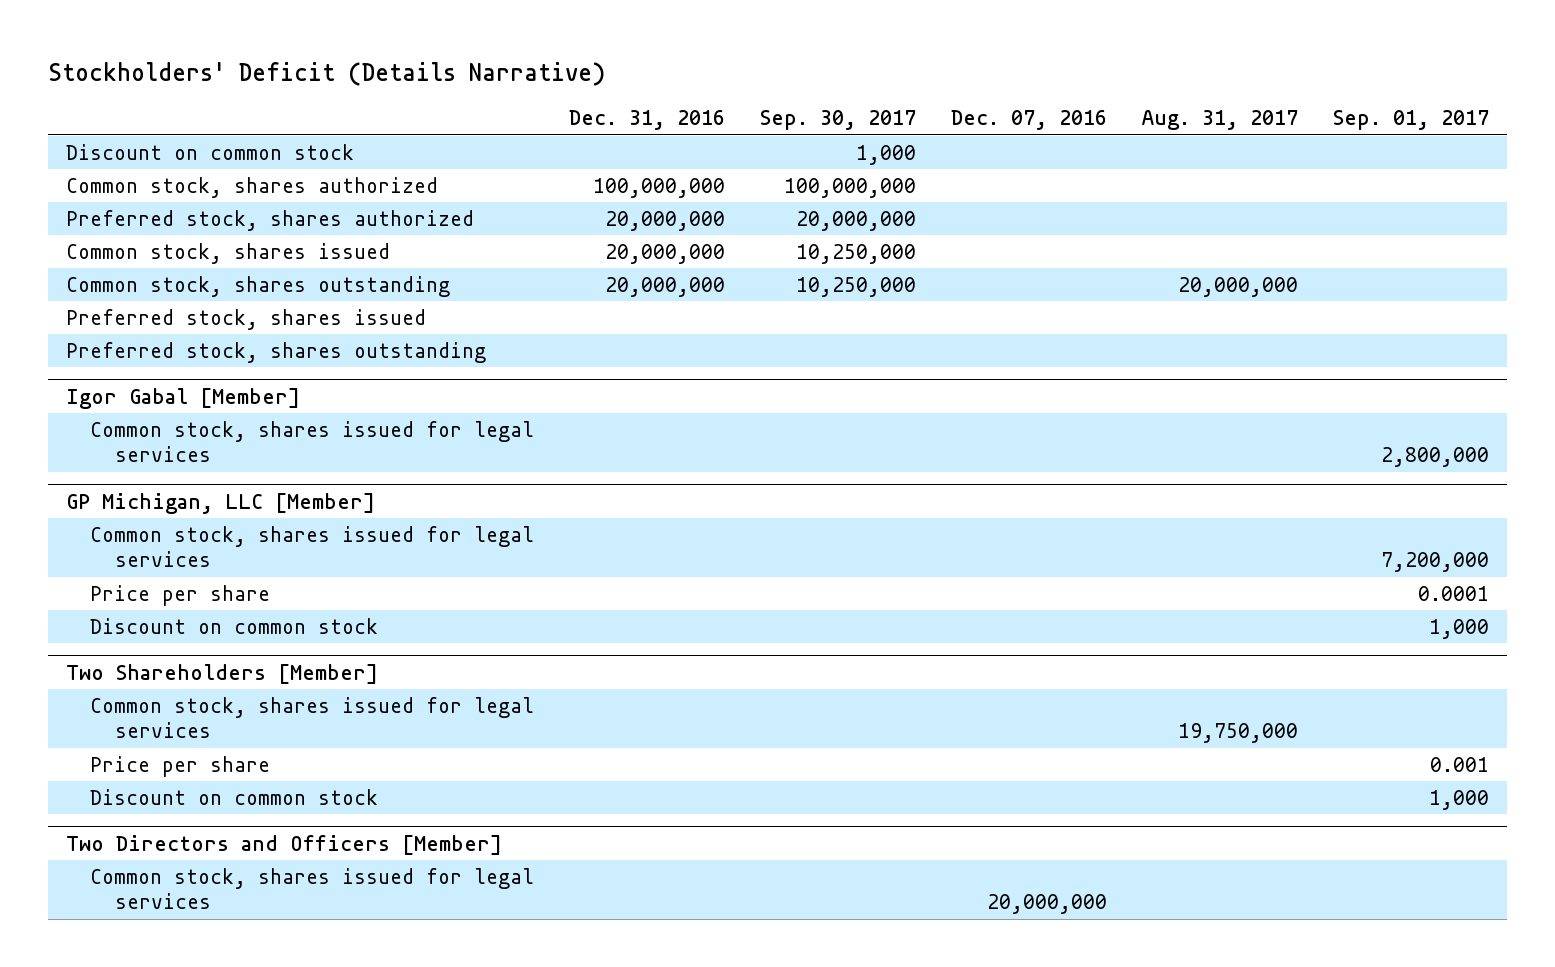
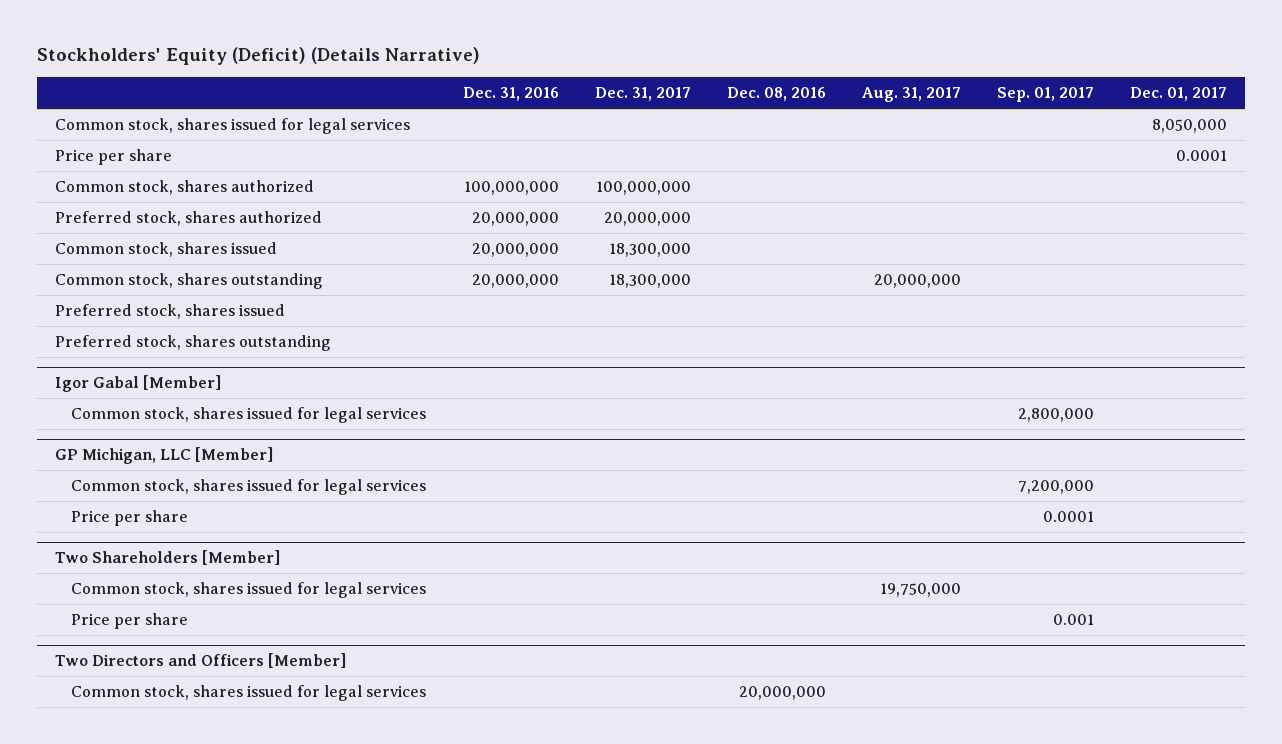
- Stockholders' Deficit (Details Narrative)
+ Stockholders' Equity (Deficit) (Details Narrative)
- | Dec. 31, 2016 | Sep. 30, 2017 | Dec. 07, 2016 | Aug. 31, 2017 | Sep. 01, 2017
+ | Dec. 31, 2016 | Dec. 31, 2017 | Dec. 08, 2016 | Aug. 31, 2017 | Sep. 01, 2017 | Dec. 01, 2017
- Discount on common stock | | 1,000 | | |
+ Common stock, shares issued for legal services | | | | | | 8,050,000
+ Price per share | | | | | | 0.0001
@ GP Michigan, LLC [Member]
- Discount on common stock | | | | | 1,000
@ Two Shareholders [Member]
- Discount on common stock | | | | | 1,000

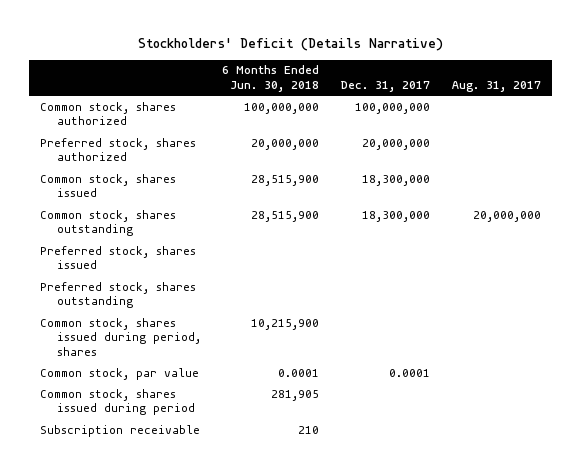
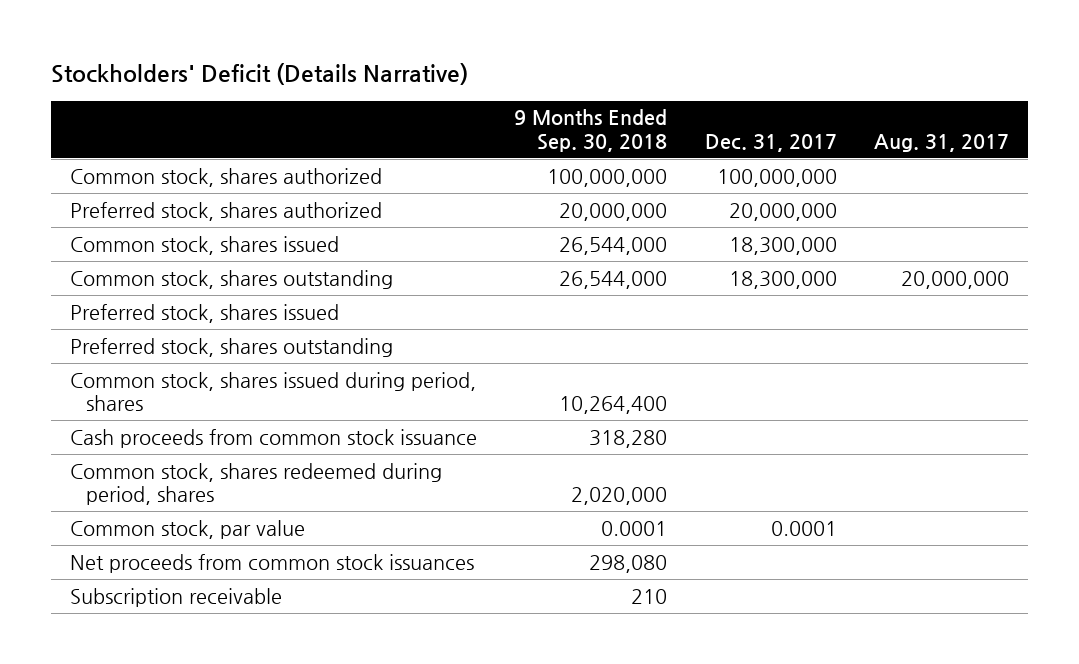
- | 6 Months Ended Jun. 30, 2018 | Dec. 31, 2017 | Aug. 31, 2017
+ | 9 Months Ended Sep. 30, 2018 | Dec. 31, 2017 | Aug. 31, 2017
+ Cash proceeds from common stock issuance | 318,280 | |
+ Common stock, shares redeemed during period, shares | 2,020,000 | |
- Common stock, shares issued during period | 281,905 | |
+ Net proceeds from common stock issuances | 298,080 | |

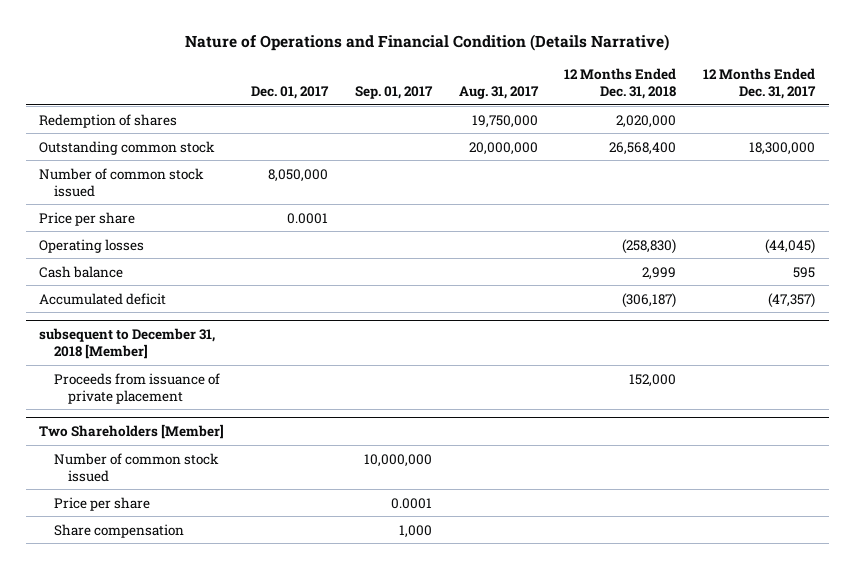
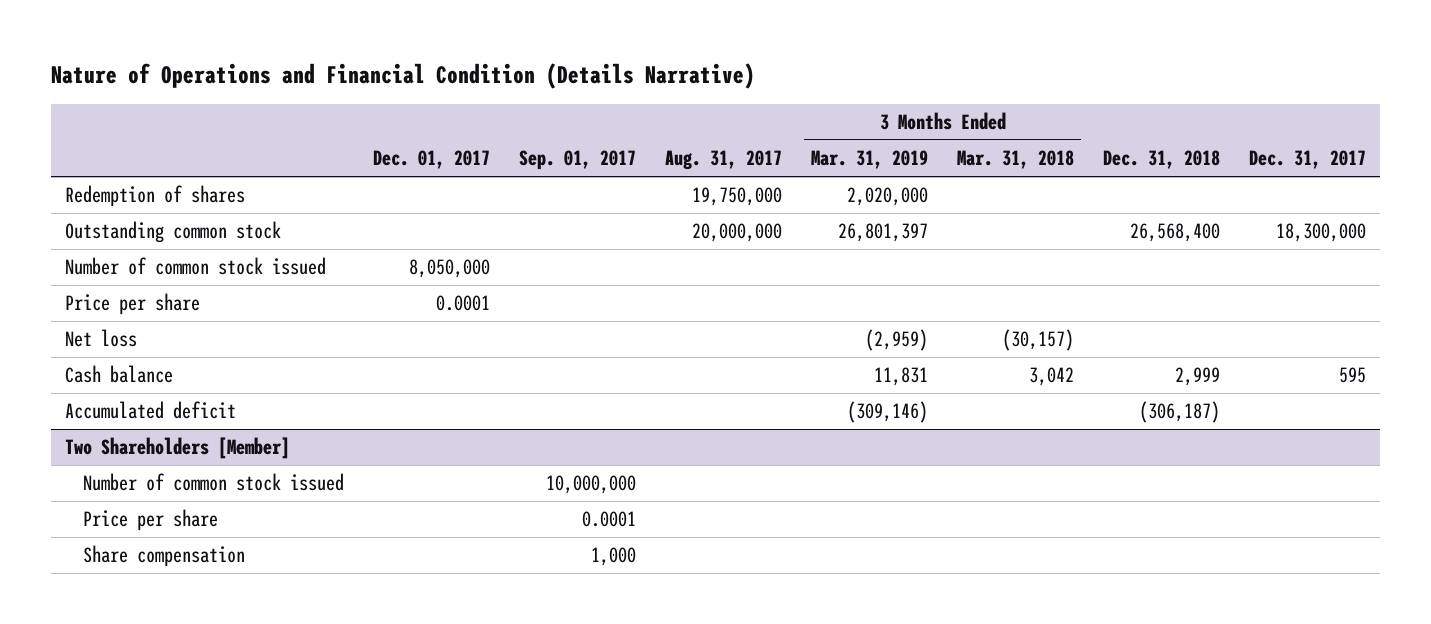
- | Dec. 01, 2017 | Sep. 01, 2017 | Aug. 31, 2017 | 12 Months Ended Dec. 31, 2018 | 12 Months Ended Dec. 31, 2017
+ | Dec. 01, 2017 | Sep. 01, 2017 | Aug. 31, 2017 | 3 Months Ended Mar. 31, 2019 | 3 Months Ended Mar. 31, 2018 | Dec. 31, 2018 | Dec. 31, 2017
- Operating losses | | | | (258,830) | (44,045)
+ Net loss | | | | (2,959) | (30,157) | |
- subsequent to December 31, 2018 [Member]
- Proceeds from issuance of private placement | | | | 152,000 |

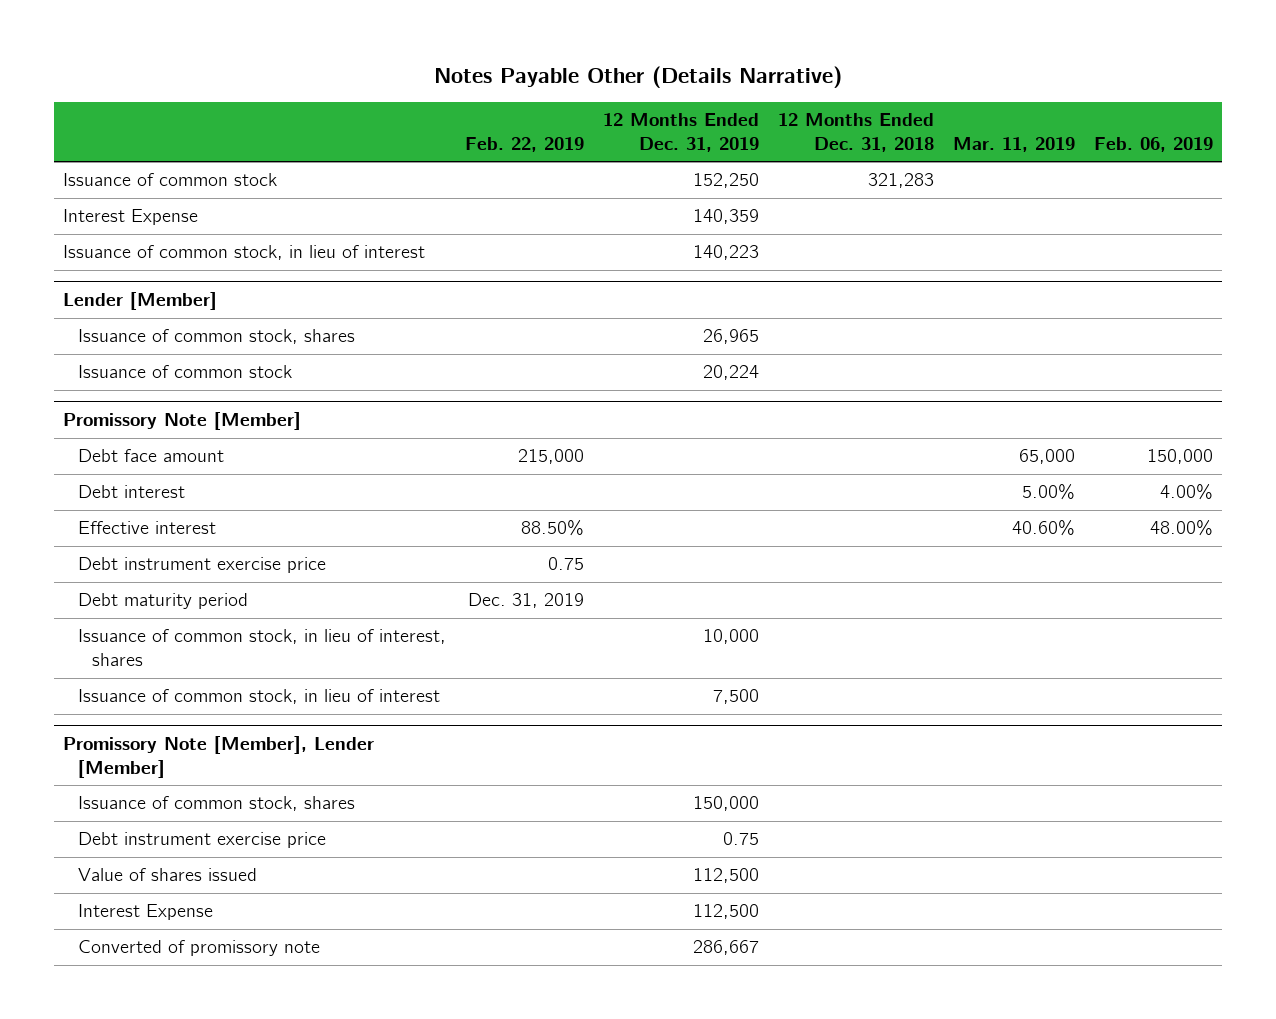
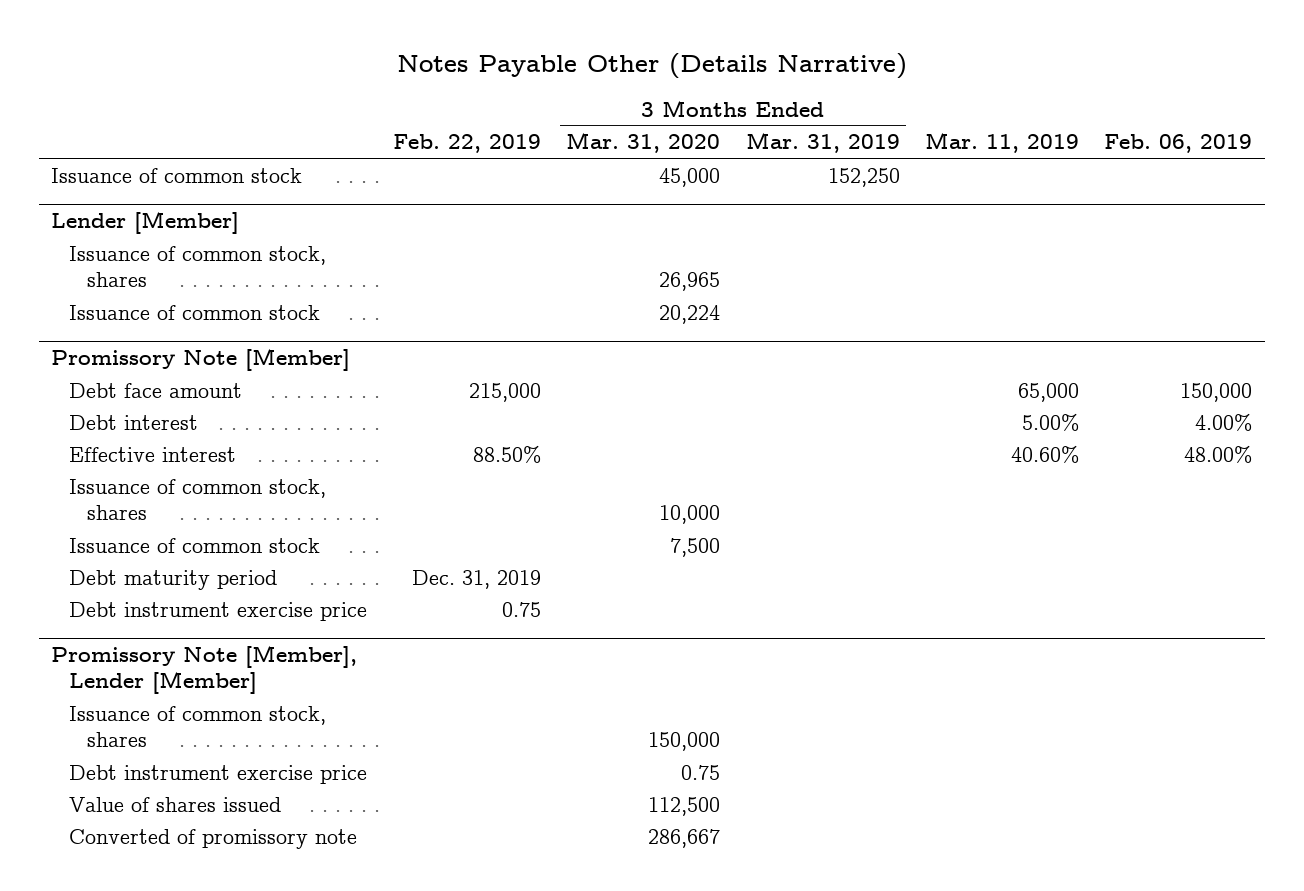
- | Feb. 22, 2019 | 12 Months Ended Dec. 31, 2019 | 12 Months Ended Dec. 31, 2018 | Mar. 11, 2019 | Feb. 06, 2019
+ | Feb. 22, 2019 | 3 Months Ended Mar. 31, 2020 | 3 Months Ended Mar. 31, 2019 | Mar. 11, 2019 | Feb. 06, 2019
- Interest Expense | | 140,359 | | |
- Issuance of common stock, in lieu of interest | | 140,223 | | |
@ Promissory Note [Member]
+ Issuance of common stock, shares | | 10,000 | | |
+ Issuance of common stock | | 7,500 | | |
- Issuance of common stock, in lieu of interest, shares | | 10,000 | | |
- Issuance of common stock, in lieu of interest | | 7,500 | | |
moved down: Debt instrument exercise price | 0.75 | | | |
@ Promissory Note [Member], Lender [Member]
- Interest Expense | | 112,500 | | |

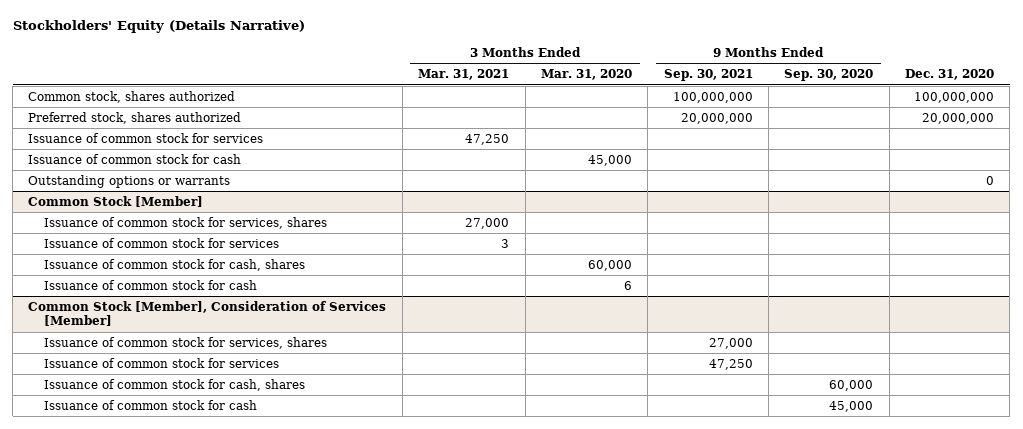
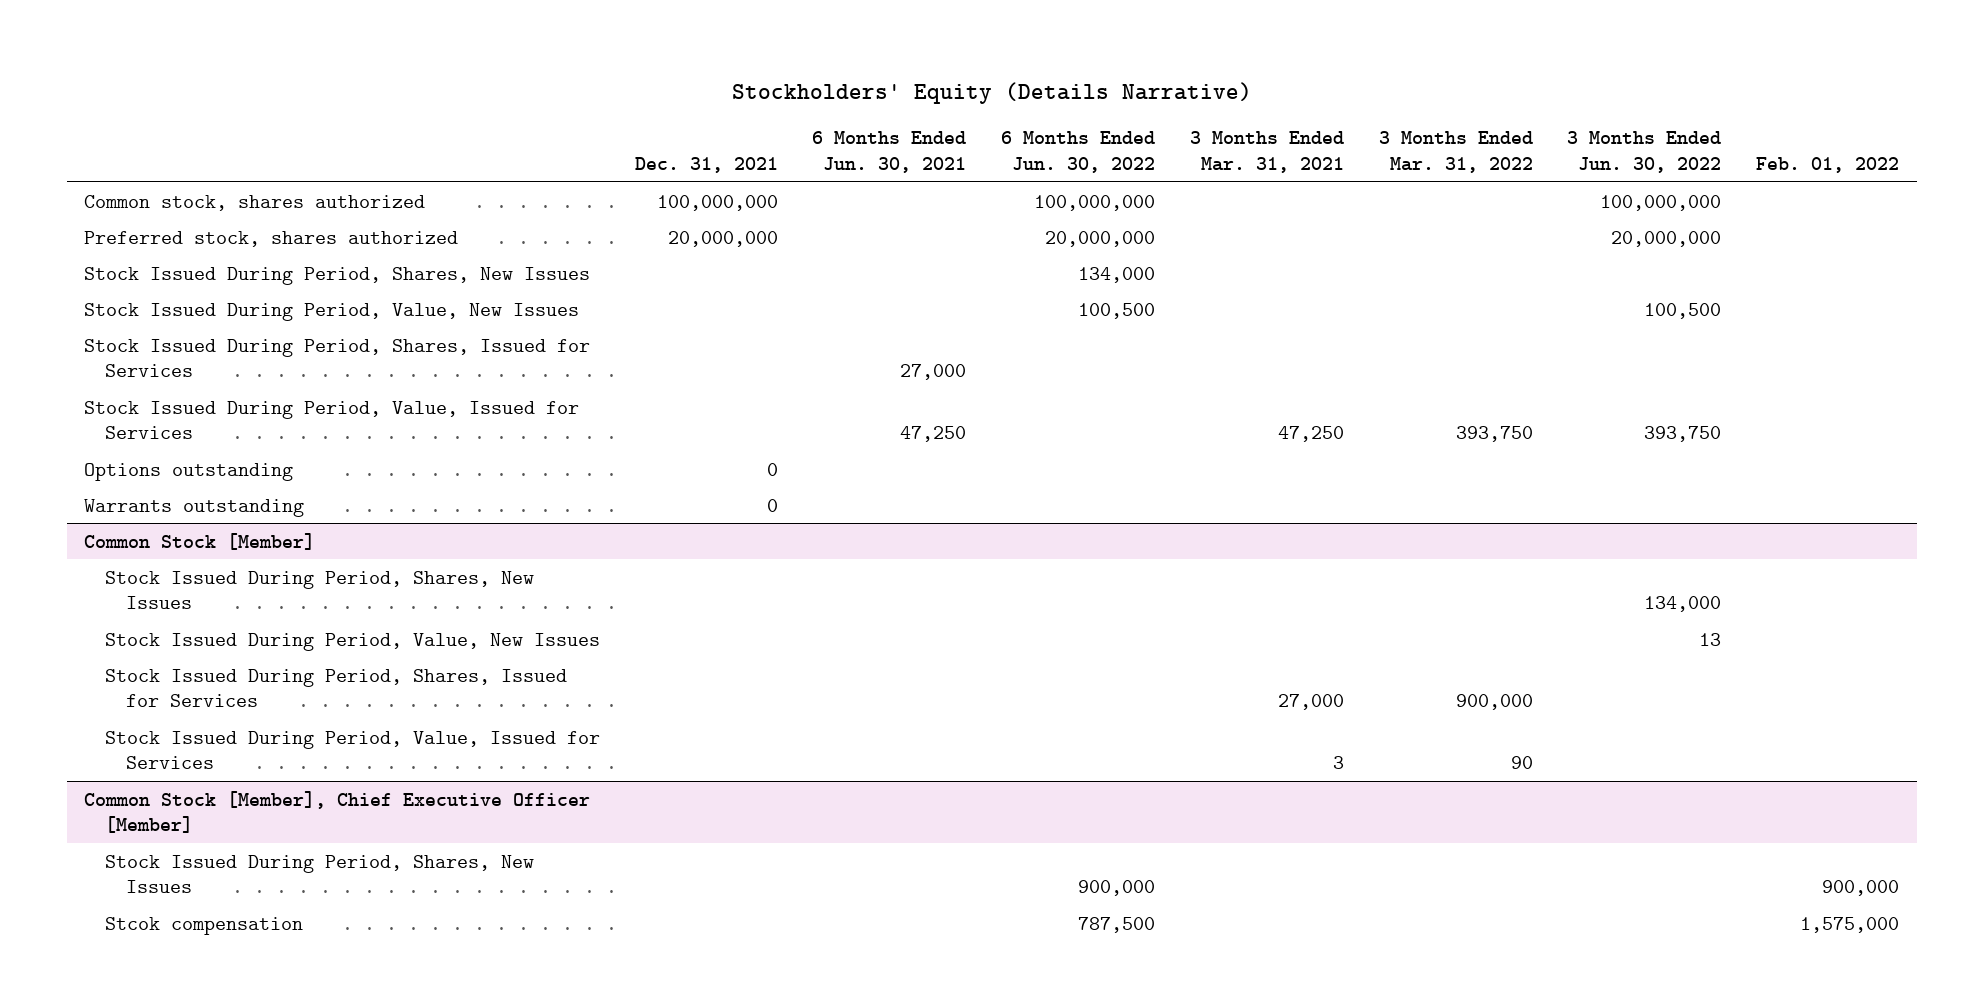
- | 3 Months Ended Mar. 31, 2021 | 3 Months Ended Mar. 31, 2020 | 9 Months Ended Sep. 30, 2021 | 9 Months Ended Sep. 30, 2020 | Dec. 31, 2020
+ | Dec. 31, 2021 | 6 Months Ended Jun. 30, 2021 | 6 Months Ended Jun. 30, 2022 | 3 Months Ended Mar. 31, 2021 | 3 Months Ended Mar. 31, 2022 | 3 Months Ended Jun. 30, 2022 | Feb. 01, 2022
- Issuance of common stock for services | 47,250 | | | |
- Issuance of common stock for cash | | 45,000 | | |
- Outstanding options or warrants | | | | | 0
+ Stock Issued During Period, Shares, New Issues | | | 134,000 | | | |
+ Stock Issued During Period, Value, New Issues | | | 100,500 | | | 100,500 |
+ Stock Issued During Period, Shares, Issued for Services | | 27,000 | | | | |
+ Stock Issued During Period, Value, Issued for Services | | 47,250 | | 47,250 | 393,750 | 393,750 |
+ Options outstanding | 0 | | | | | |
+ Warrants outstanding | 0 | | | | | |
@ Common Stock [Member]
- Issuance of common stock for services, shares | 27,000 | | | |
- Issuance of common stock for services | 3 | | | |
- Issuance of common stock for cash, shares | | 60,000 | | |
- Issuance of common stock for cash | | 6 | | |
- Common Stock [Member], Consideration of Services [Member]
- Issuance of common stock for services, shares | | | 27,000 | |
- Issuance of common stock for services | | | 47,250 | |
- Issuance of common stock for cash, shares | | | | 60,000 |
- Issuance of common stock for cash | | | | 45,000 |
@ Common Stock [Member]
+ Stock Issued During Period, Shares, New Issues | | | | | | 134,000 |
+ Stock Issued During Period, Value, New Issues | | | | | | 13 |
+ Stock Issued During Period, Shares, Issued for Services | | | | 27,000 | 900,000 | |
+ Stock Issued During Period, Value, Issued for Services | | | | 3 | 90 | |
+ Common Stock [Member], Chief Executive Officer [Member]
+ Stock Issued During Period, Shares, New Issues | | | 900,000 | | | | 900,000
+ Stcok compensation | | | 787,500 | | | | 1,575,000

